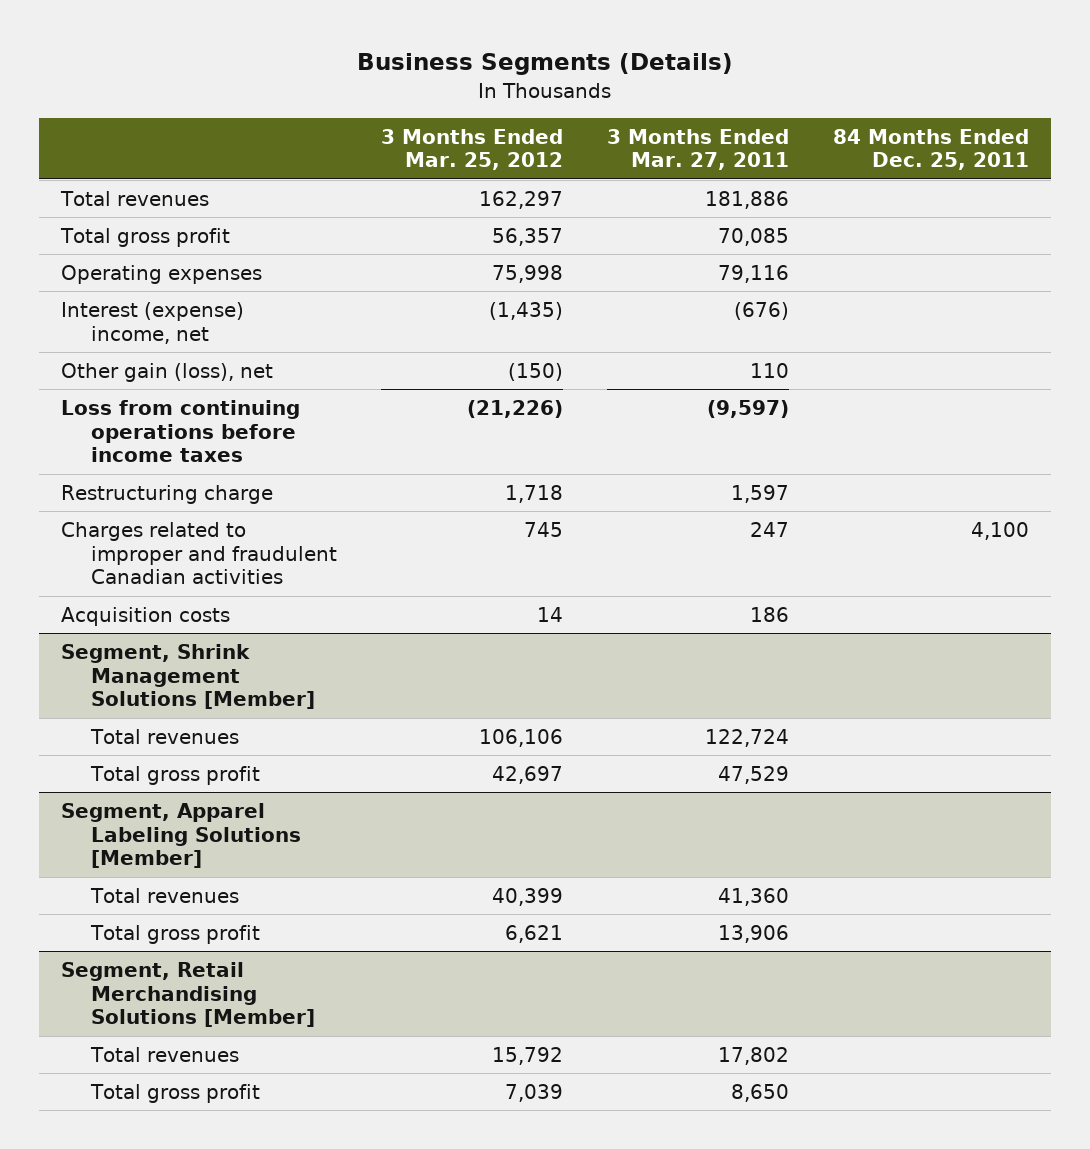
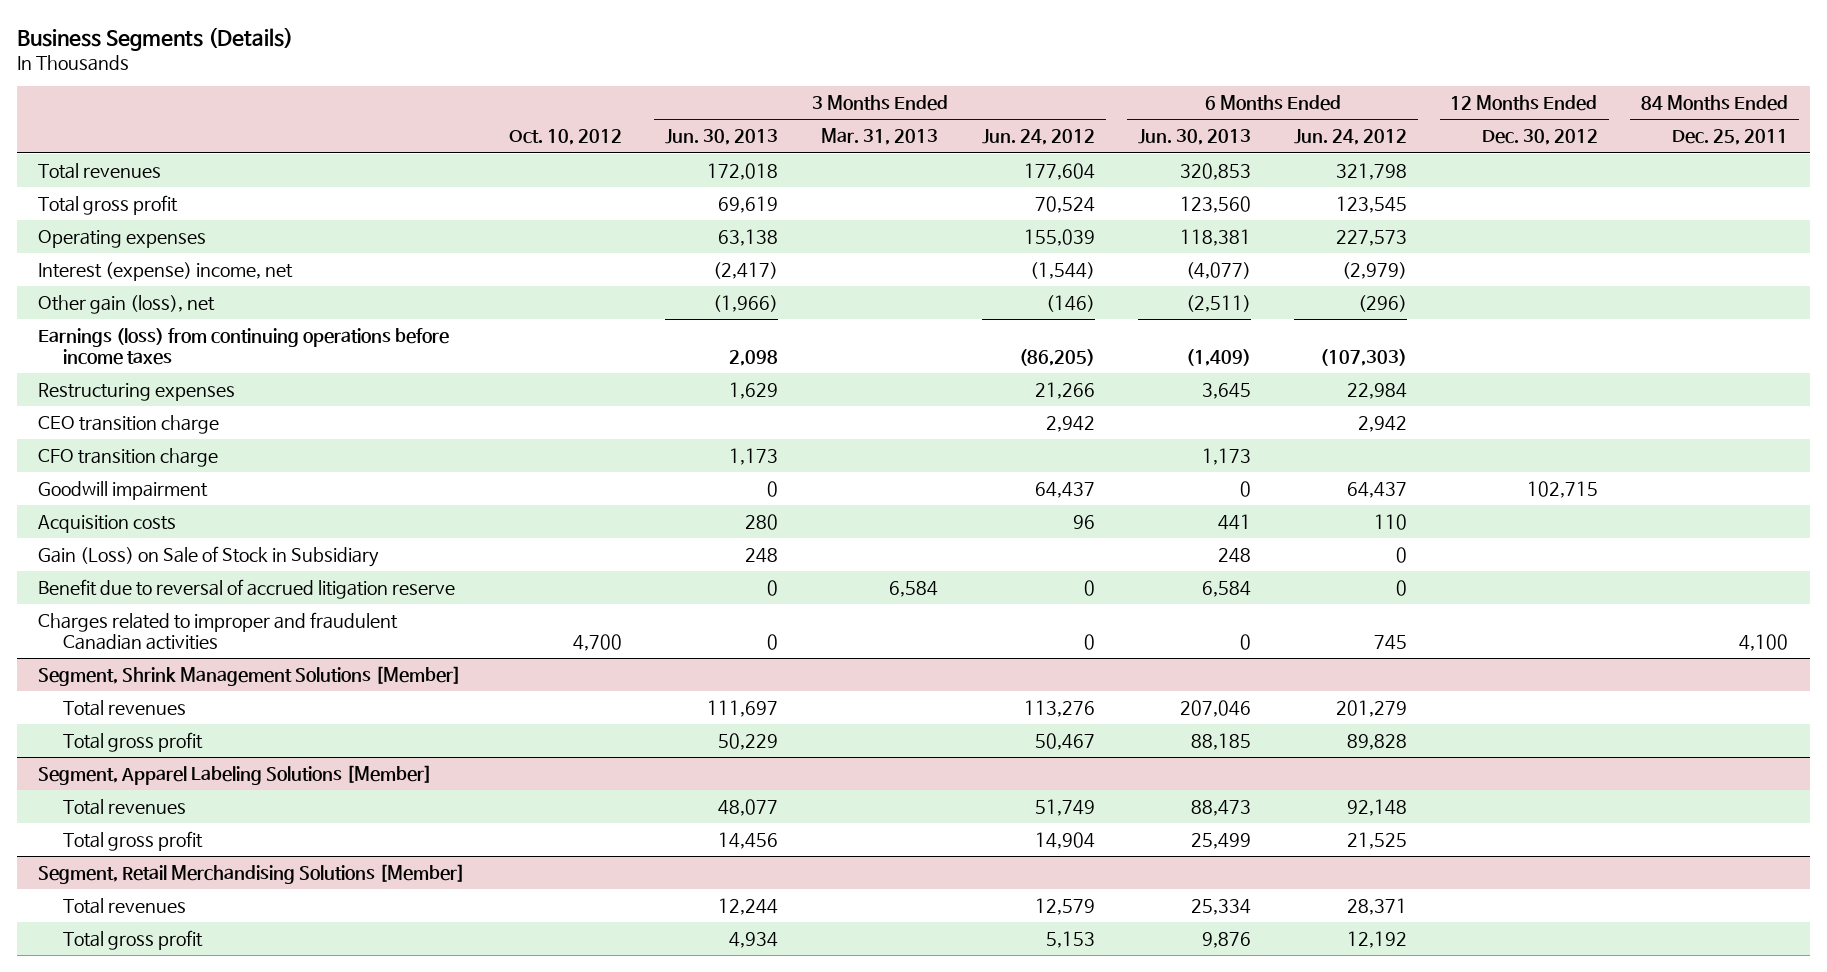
- | 3 Months Ended Mar. 25, 2012 | 3 Months Ended Mar. 27, 2011 | 84 Months Ended Dec. 25, 2011
+ | Oct. 10, 2012 | 3 Months Ended Jun. 30, 2013 | 3 Months Ended Mar. 31, 2013 | 3 Months Ended Jun. 24, 2012 | 6 Months Ended Jun. 30, 2013 | 6 Months Ended Jun. 24, 2012 | 12 Months Ended Dec. 30, 2012 | 84 Months Ended Dec. 25, 2011
- Loss from continuing operations before income taxes | (21,226) | (9,597) |
- Restructuring charge | 1,718 | 1,597 |
+ Earnings (loss) from continuing operations before income taxes | | 2,098 | | (86,205) | (1,409) | (107,303) | |
+ Restructuring expenses | | 1,629 | | 21,266 | 3,645 | 22,984 | |
+ CEO transition charge | | | | 2,942 | | 2,942 | |
+ CFO transition charge | | 1,173 | | | 1,173 | | |
+ Goodwill impairment | | 0 | | 64,437 | 0 | 64,437 | 102,715 |
+ Gain (Loss) on Sale of Stock in Subsidiary | | 248 | | | 248 | 0 | |
+ Benefit due to reversal of accrued litigation reserve | | 0 | 6,584 | 0 | 6,584 | 0 | |
moved down: Charges related to improper and fraudulent Canadian activities | 4,700 | 0 | | 0 | 0 | 745 | | 4,100

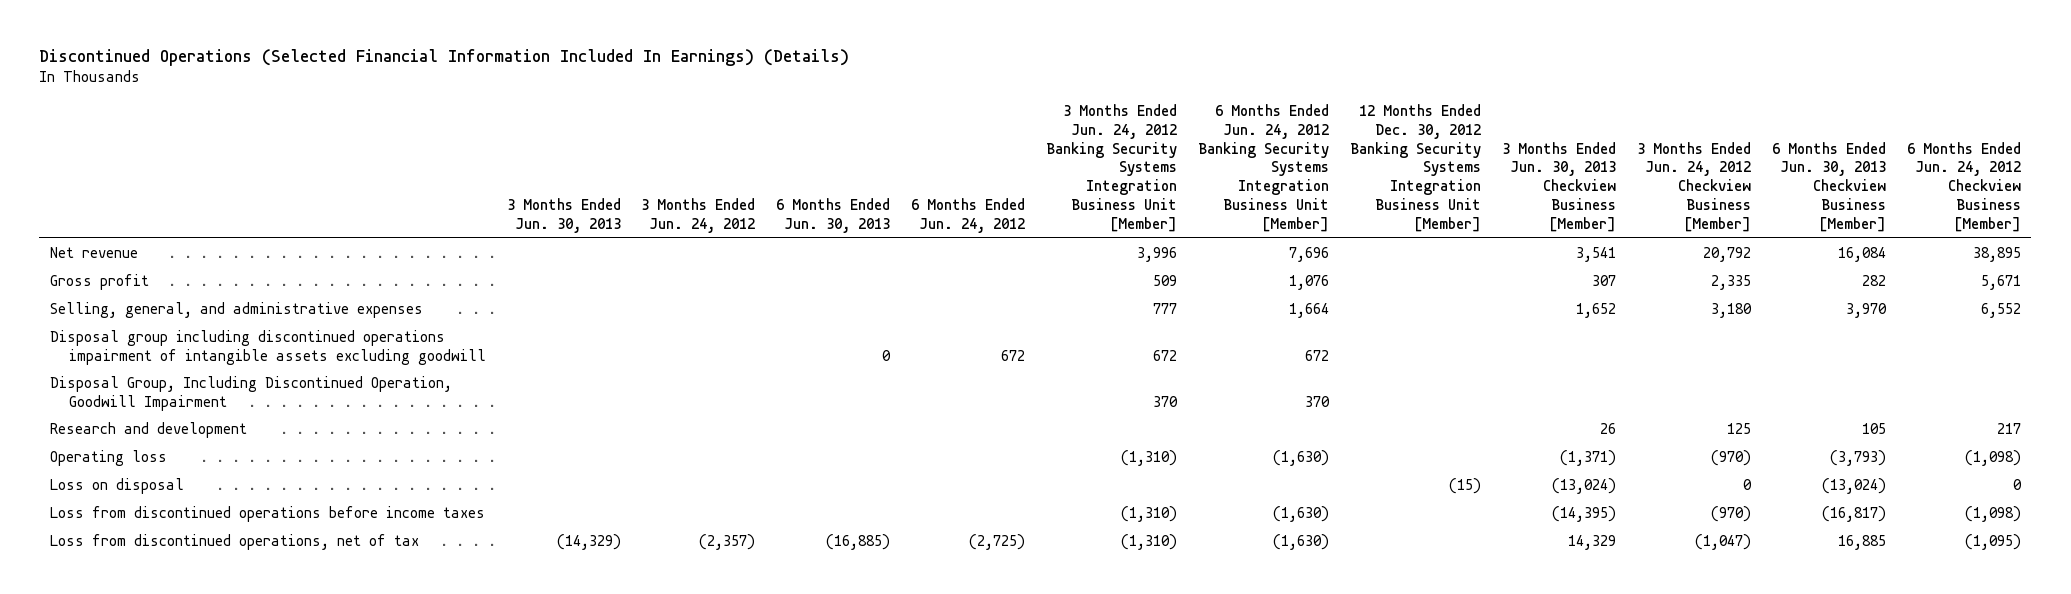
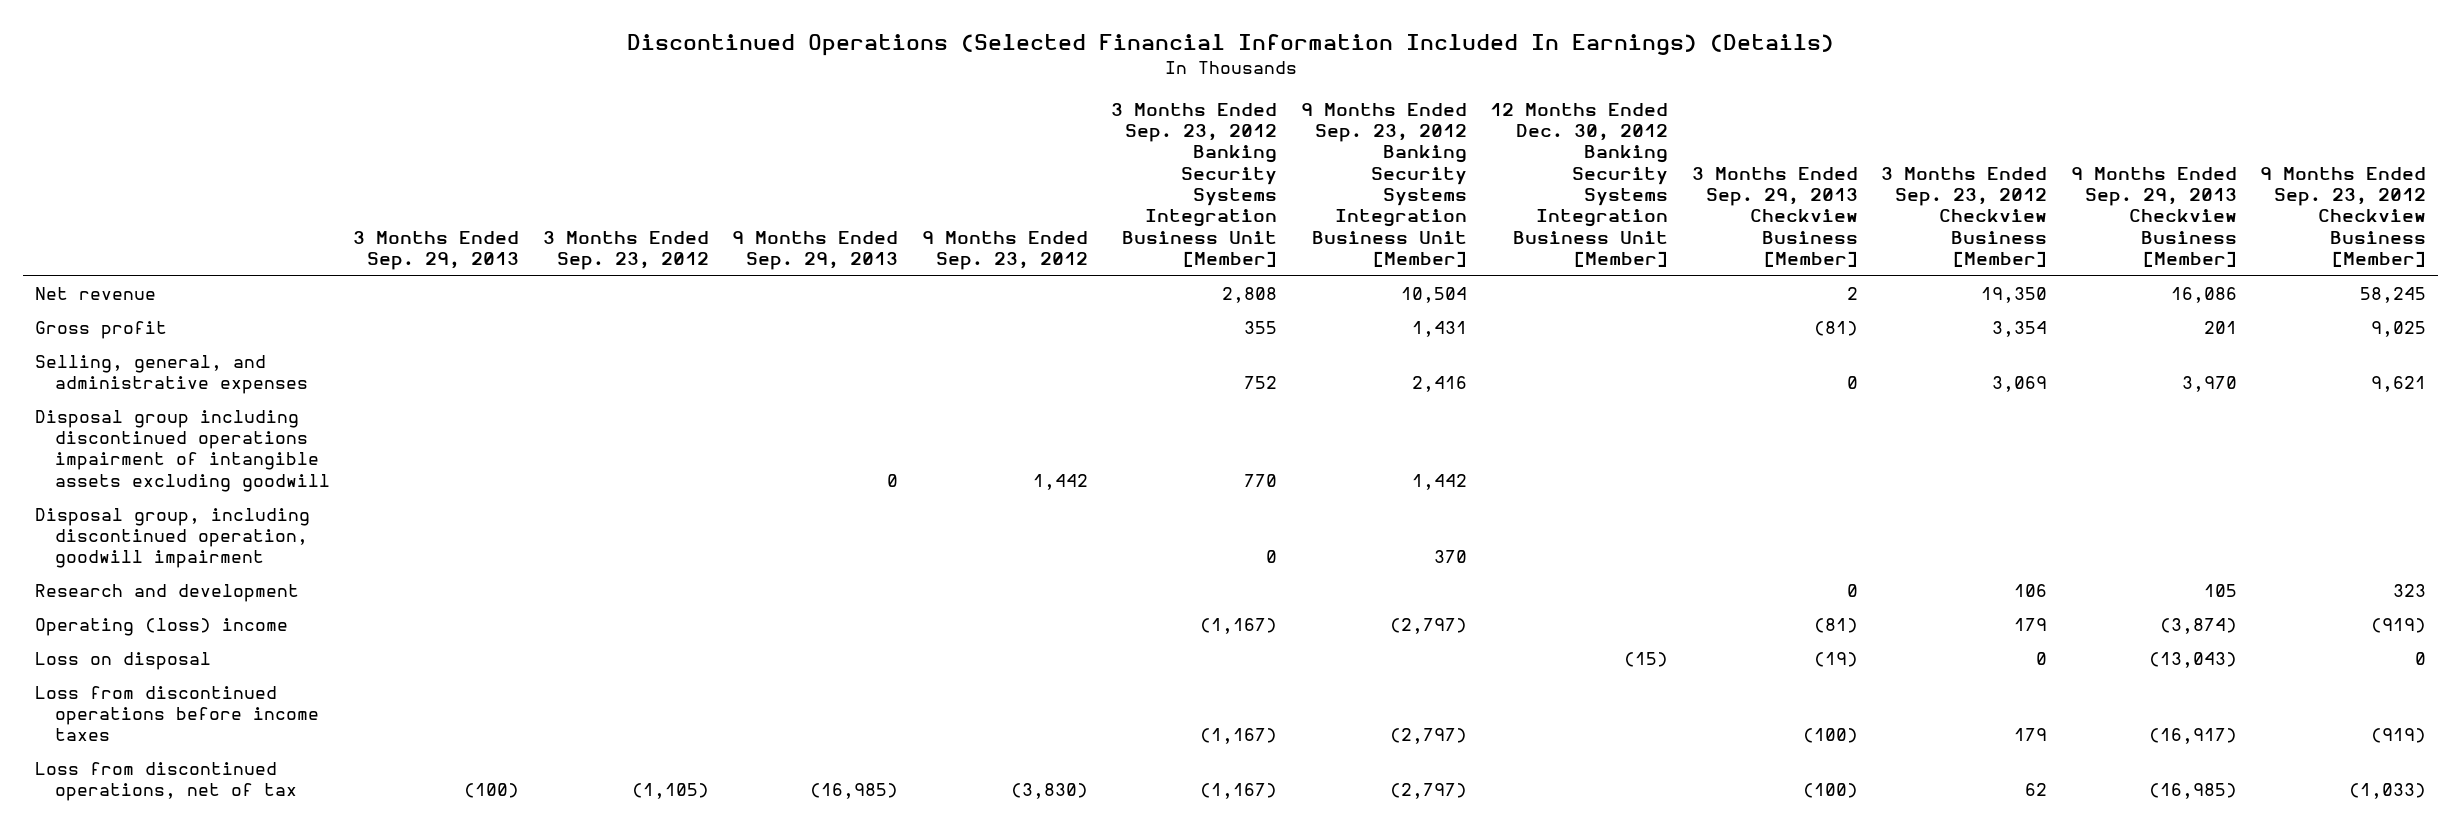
- | 3 Months Ended Jun. 30, 2013 | 3 Months Ended Jun. 24, 2012 | 6 Months Ended Jun. 30, 2013 | 6 Months Ended Jun. 24, 2012 | 3 Months Ended Jun. 24, 2012 Banking Security Systems Integration Business Unit [Member] | 6 Months Ended Jun. 24, 2012 Banking Security Systems Integration Business Unit [Member] | 12 Months Ended Dec. 30, 2012 Banking Security Systems Integration Business Unit [Member] | 3 Months Ended Jun. 30, 2013 Checkview Business [Member] | 3 Months Ended Jun. 24, 2012 Checkview Business [Member] | 6 Months Ended Jun. 30, 2013 Checkview Business [Member] | 6 Months Ended Jun. 24, 2012 Checkview Business [Member]
+ | 3 Months Ended Sep. 29, 2013 | 3 Months Ended Sep. 23, 2012 | 9 Months Ended Sep. 29, 2013 | 9 Months Ended Sep. 23, 2012 | 3 Months Ended Sep. 23, 2012 Banking Security Systems Integration Business Unit [Member] | 9 Months Ended Sep. 23, 2012 Banking Security Systems Integration Business Unit [Member] | 12 Months Ended Dec. 30, 2012 Banking Security Systems Integration Business Unit [Member] | 3 Months Ended Sep. 29, 2013 Checkview Business [Member] | 3 Months Ended Sep. 23, 2012 Checkview Business [Member] | 9 Months Ended Sep. 29, 2013 Checkview Business [Member] | 9 Months Ended Sep. 23, 2012 Checkview Business [Member]
- Disposal Group, Including Discontinued Operation, Goodwill Impairment | | | | | 370 | 370 | | | | |
+ Disposal group, including discontinued operation, goodwill impairment | | | | | 0 | 370 | | | | |
- Operating loss | | | | | (1,310) | (1,630) | | (1,371) | (970) | (3,793) | (1,098)
+ Operating (loss) income | | | | | (1,167) | (2,797) | | (81) | 179 | (3,874) | (919)

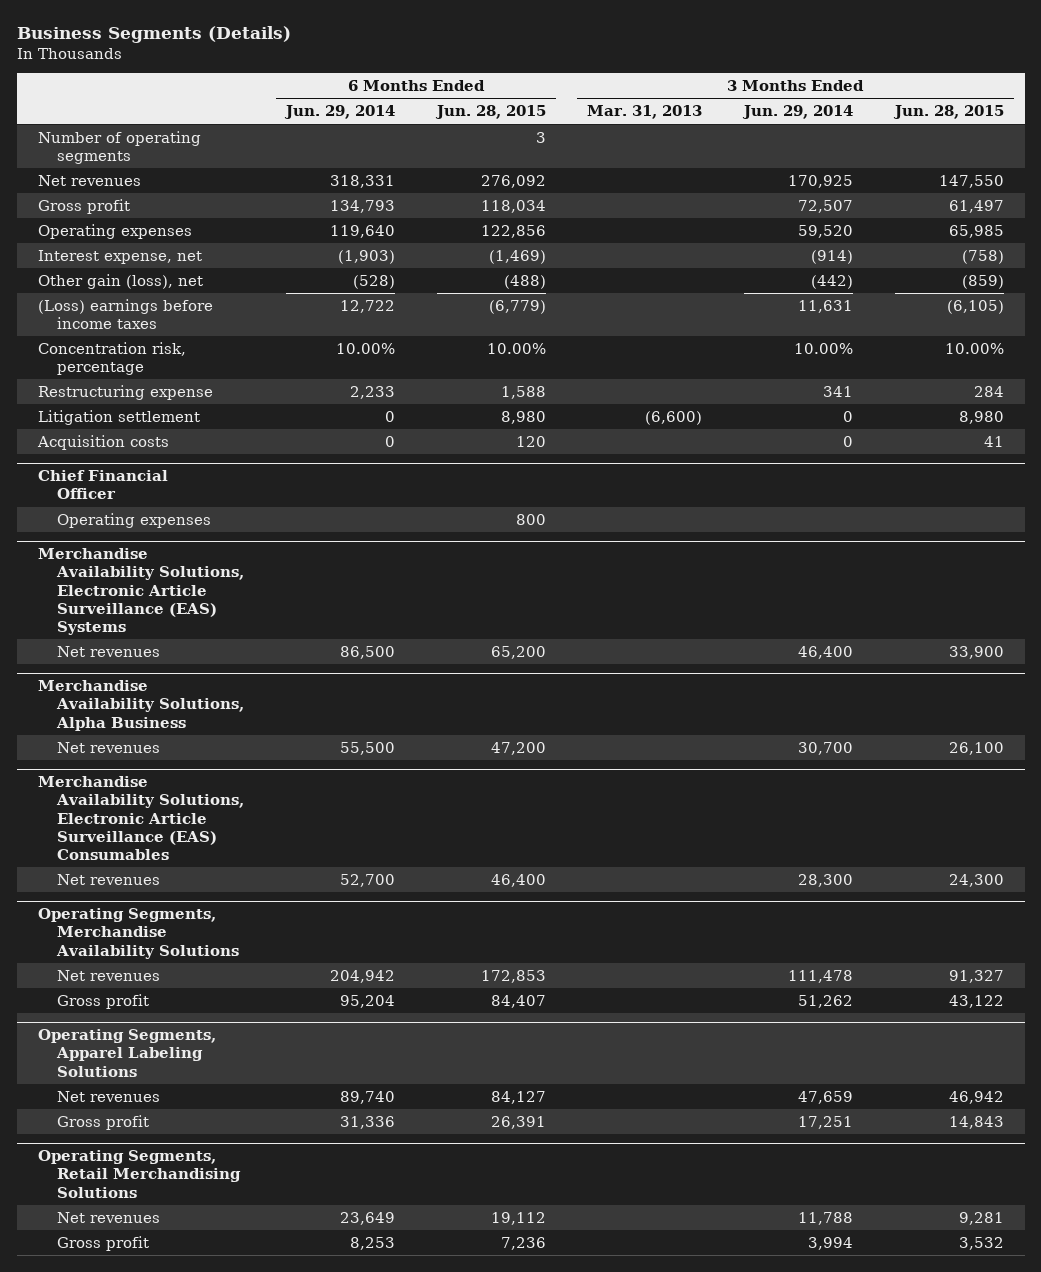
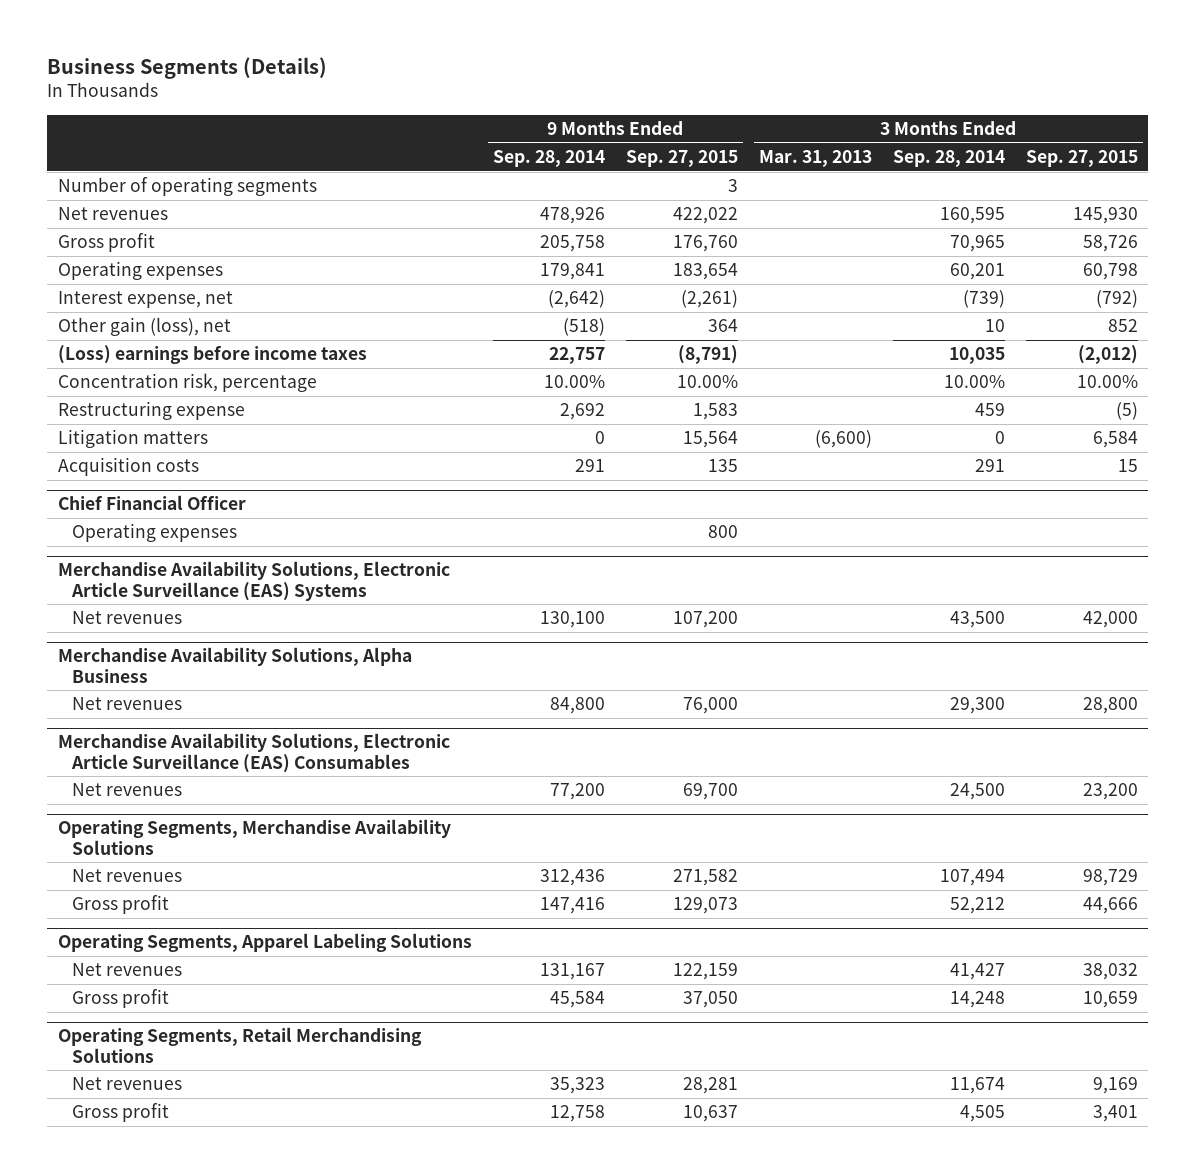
- | 6 Months Ended Jun. 29, 2014 | 6 Months Ended Jun. 28, 2015 | 3 Months Ended Mar. 31, 2013 | 3 Months Ended Jun. 29, 2014 | 3 Months Ended Jun. 28, 2015
+ | 9 Months Ended Sep. 28, 2014 | 9 Months Ended Sep. 27, 2015 | 3 Months Ended Mar. 31, 2013 | 3 Months Ended Sep. 28, 2014 | 3 Months Ended Sep. 27, 2015
- Litigation settlement | 0 | 8,980 | (6,600) | 0 | 8,980
+ Litigation matters | 0 | 15,564 | (6,600) | 0 | 6,584

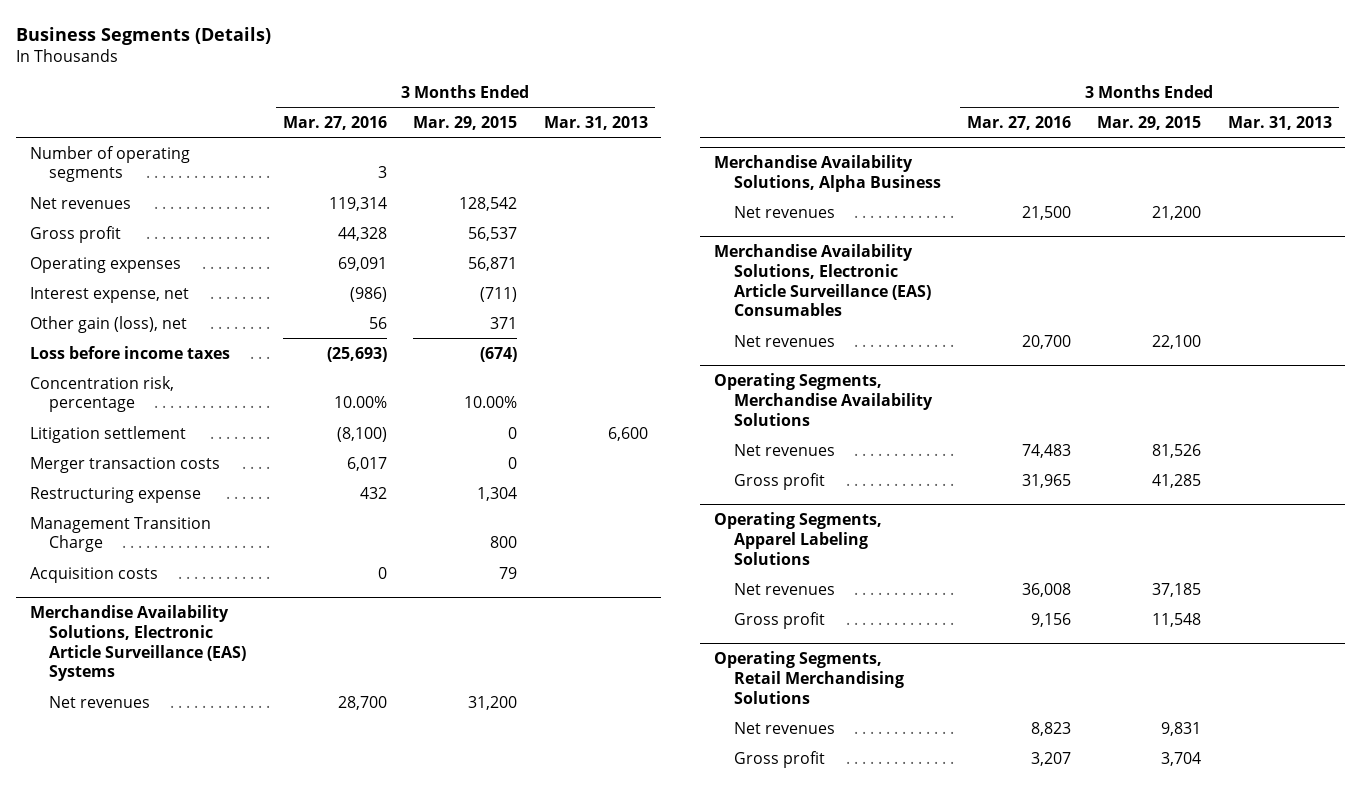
- | 9 Months Ended Sep. 28, 2014 | 9 Months Ended Sep. 27, 2015 | 3 Months Ended Mar. 31, 2013 | 3 Months Ended Sep. 28, 2014 | 3 Months Ended Sep. 27, 2015
+ | 3 Months Ended Mar. 27, 2016 | 3 Months Ended Mar. 29, 2015 | 3 Months Ended Mar. 31, 2013
- (Loss) earnings before income taxes | 22,757 | (8,791) | | 10,035 | (2,012)
+ Loss before income taxes | (25,693) | (674) |
+ Litigation settlement | (8,100) | 0 | 6,600
+ Merger transaction costs | 6,017 | 0 |
- Litigation matters | 0 | 15,564 | (6,600) | 0 | 6,584
+ Management Transition Charge | | 800 |
- Chief Financial Officer
- Operating expenses | | 800 | | |

